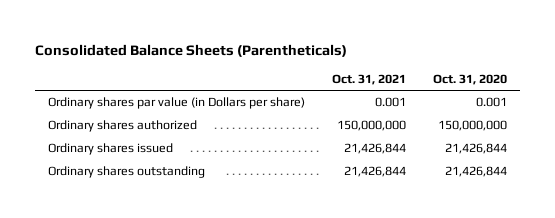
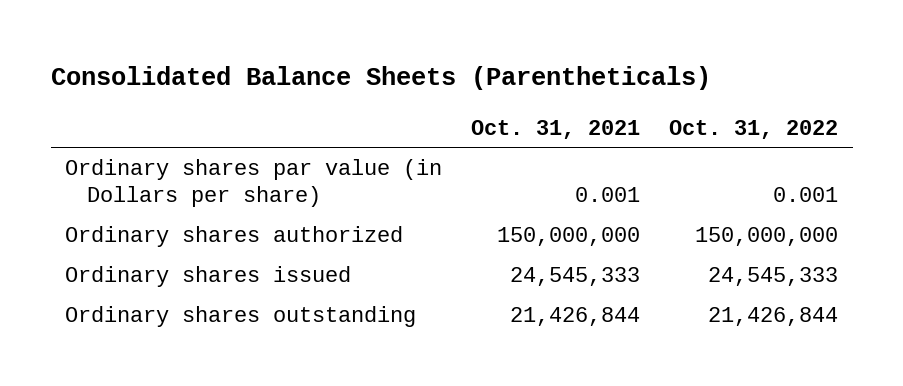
- | Oct. 31, 2021 | Oct. 31, 2020
+ | Oct. 31, 2021 | Oct. 31, 2022
- Ordinary shares issued | 21,426,844 | 21,426,844
+ Ordinary shares issued | 24,545,333 | 24,545,333

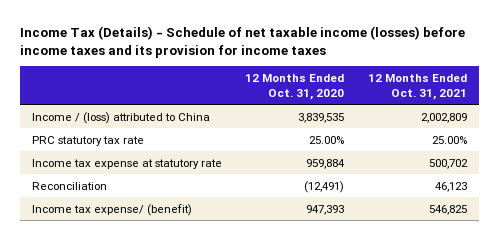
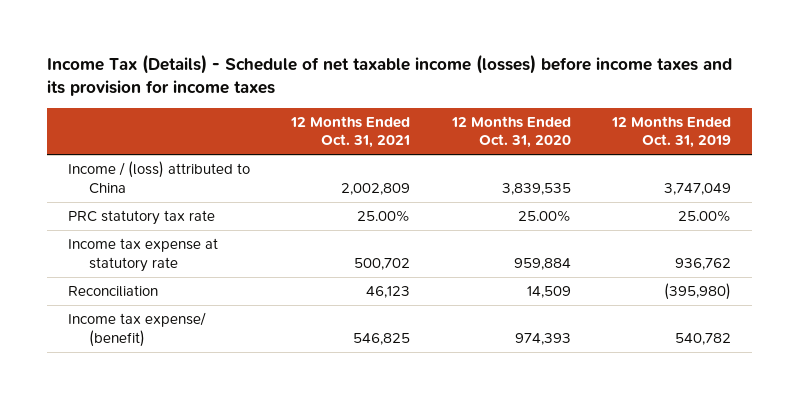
- | 12 Months Ended Oct. 31, 2020 | 12 Months Ended Oct. 31, 2021
+ | 12 Months Ended Oct. 31, 2021 | 12 Months Ended Oct. 31, 2020 | 12 Months Ended Oct. 31, 2019
- Reconciliation | (12,491) | 46,123
- Income tax expense/ (benefit) | 947,393 | 546,825
+ Reconciliation | 46,123 | 14,509 | (395,980)
+ Income tax expense/ (benefit) | 546,825 | 974,393 | 540,782

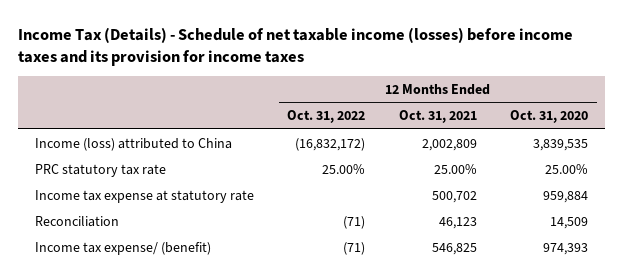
- | 12 Months Ended Oct. 31, 2021 | 12 Months Ended Oct. 31, 2020 | 12 Months Ended Oct. 31, 2019
+ | 12 Months Ended Oct. 31, 2022 | 12 Months Ended Oct. 31, 2021 | 12 Months Ended Oct. 31, 2020
- Income / (loss) attributed to China | 2,002,809 | 3,839,535 | 3,747,049
+ Income (loss) attributed to China | (16,832,172) | 2,002,809 | 3,839,535

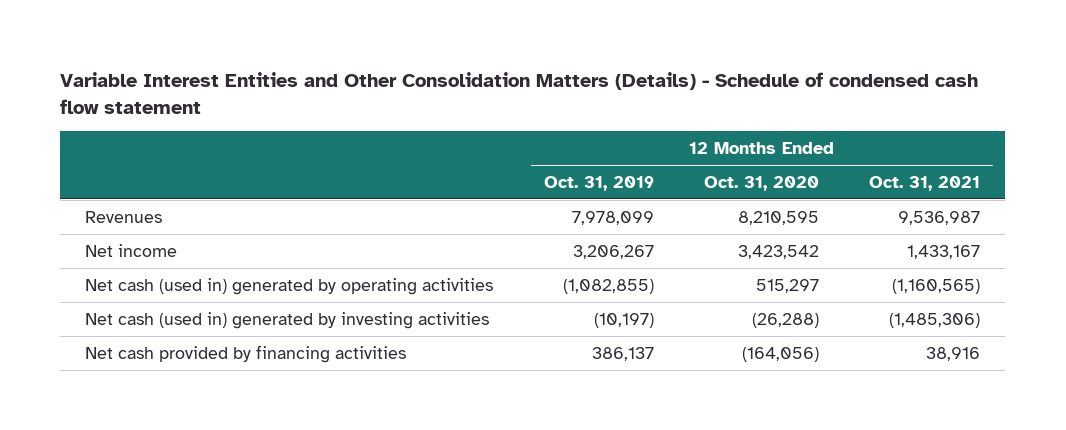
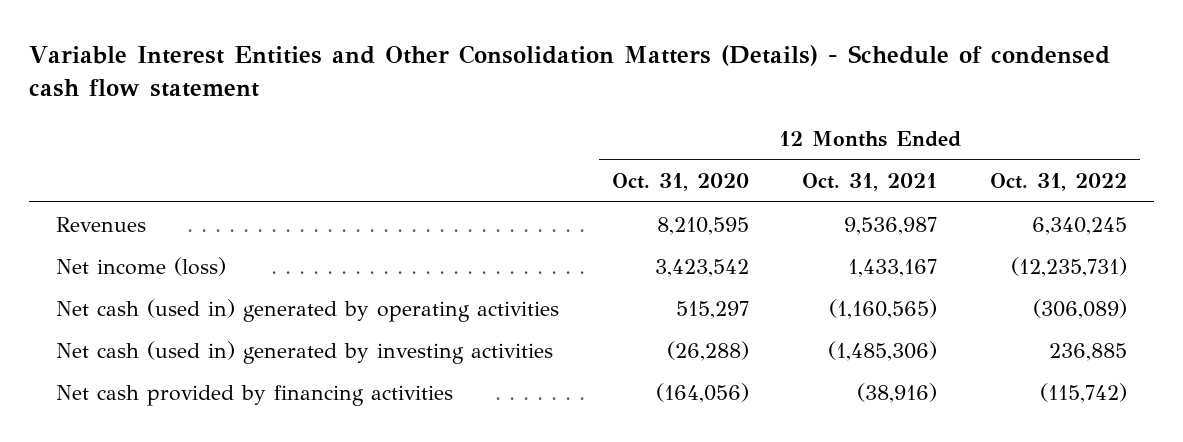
- | 12 Months Ended Oct. 31, 2019 | 12 Months Ended Oct. 31, 2020 | 12 Months Ended Oct. 31, 2021
+ | 12 Months Ended Oct. 31, 2020 | 12 Months Ended Oct. 31, 2021 | 12 Months Ended Oct. 31, 2022
- Net income | 3,206,267 | 3,423,542 | 1,433,167
+ Net income (loss) | 3,423,542 | 1,433,167 | (12,235,731)
- Net cash provided by financing activities | 386,137 | (164,056) | 38,916
+ Net cash provided by financing activities | (164,056) | (38,916) | (115,742)

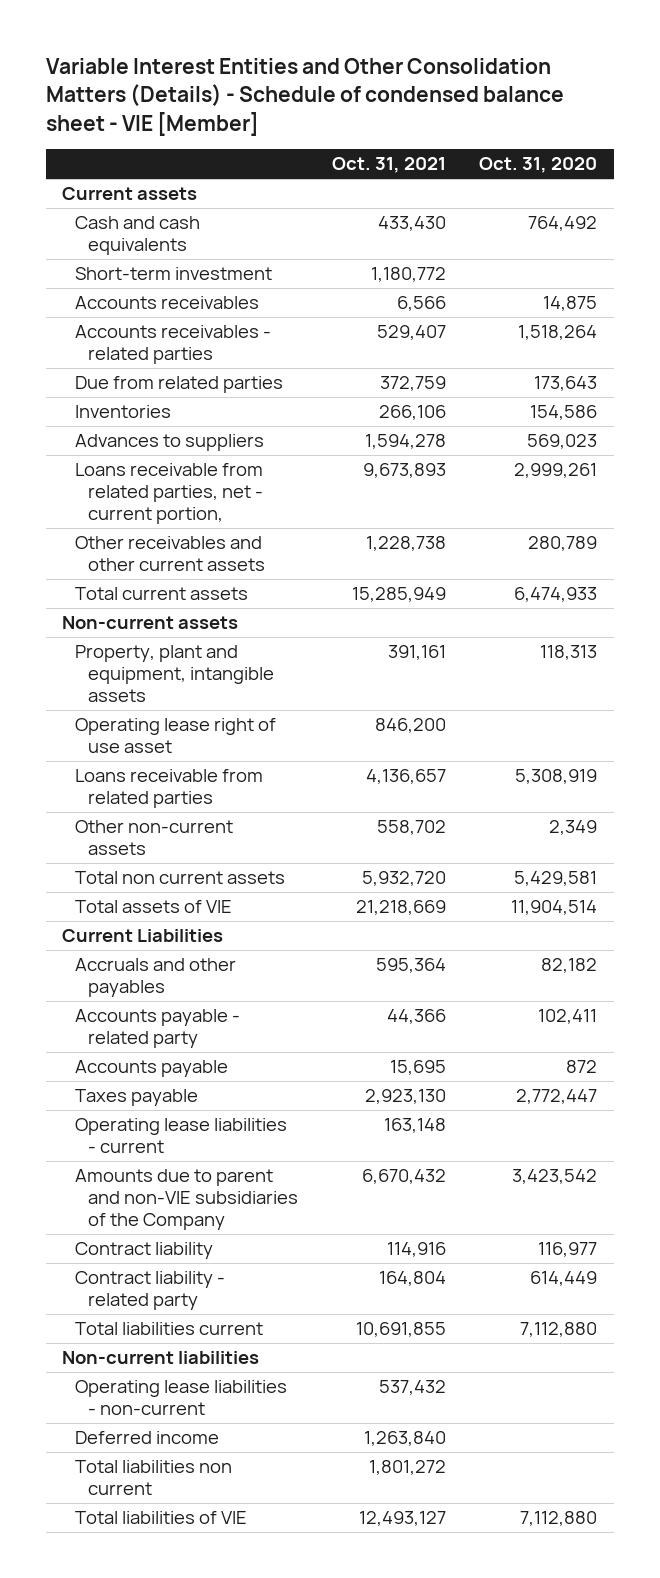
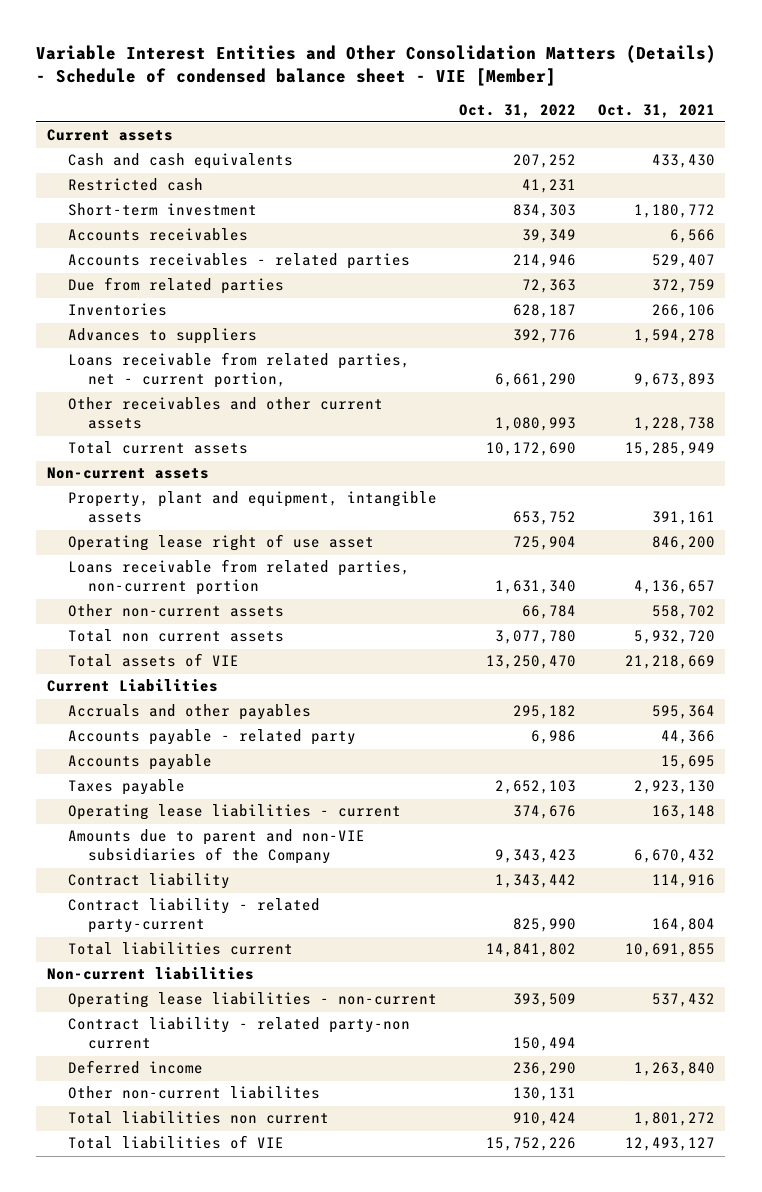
- | Oct. 31, 2021 | Oct. 31, 2020
+ | Oct. 31, 2022 | Oct. 31, 2021
+ Restricted cash | 41,231 |
- Loans receivable from related parties | 4,136,657 | 5,308,919
+ Loans receivable from related parties, non-current portion | 1,631,340 | 4,136,657
- Contract liability - related party | 164,804 | 614,449
+ Contract liability - related party-current | 825,990 | 164,804
+ Contract liability - related party-non current | 150,494 |
+ Other non-current liabilites | 130,131 |

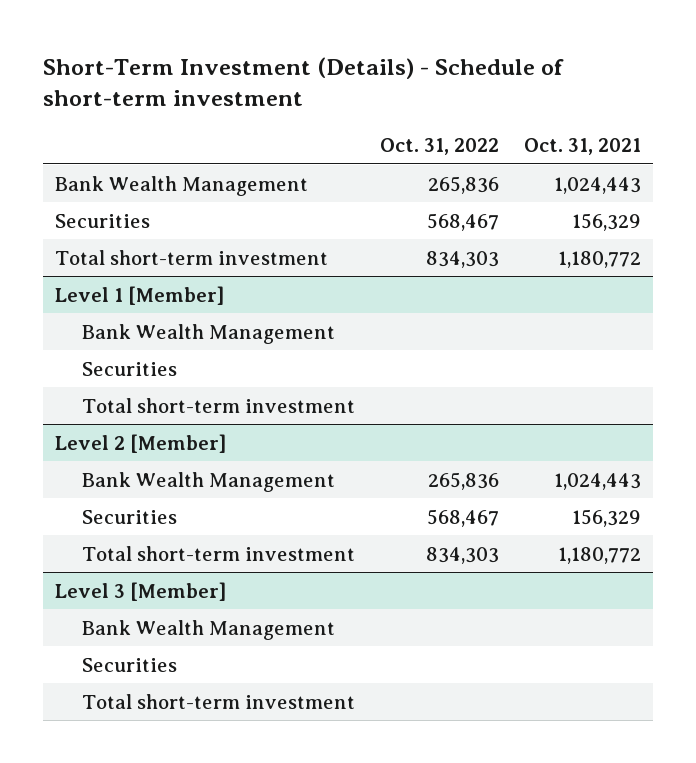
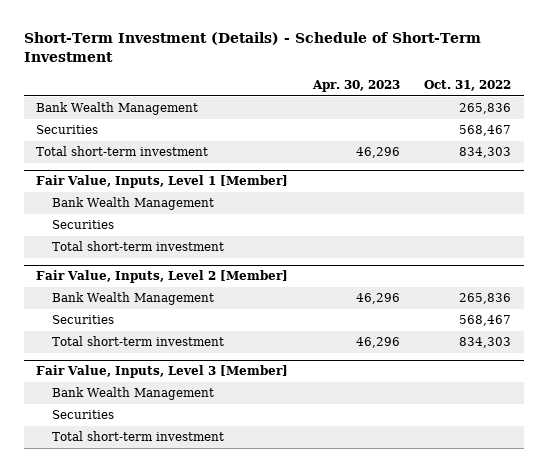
- Short-Term Investment (Details) - Schedule of short-term investment
+ Short-Term Investment (Details) - Schedule of Short-Term Investment
- | Oct. 31, 2022 | Oct. 31, 2021
+ | Apr. 30, 2023 | Oct. 31, 2022
- Level 1 [Member]
+ Fair Value, Inputs, Level 1 [Member]
- Level 2 [Member]
+ Fair Value, Inputs, Level 2 [Member]
- Level 3 [Member]
+ Fair Value, Inputs, Level 3 [Member]

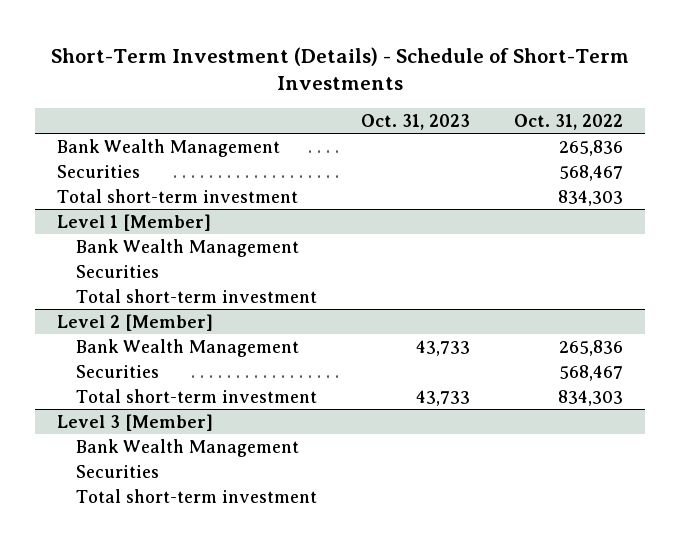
- Short-Term Investment (Details) - Schedule of Short-Term Investment
+ Short-Term Investment (Details) - Schedule of Short-Term Investments
- | Apr. 30, 2023 | Oct. 31, 2022
+ | Oct. 31, 2023 | Oct. 31, 2022
- Fair Value, Inputs, Level 1 [Member]
+ Level 1 [Member]
- Fair Value, Inputs, Level 2 [Member]
+ Level 2 [Member]
- Fair Value, Inputs, Level 3 [Member]
+ Level 3 [Member]

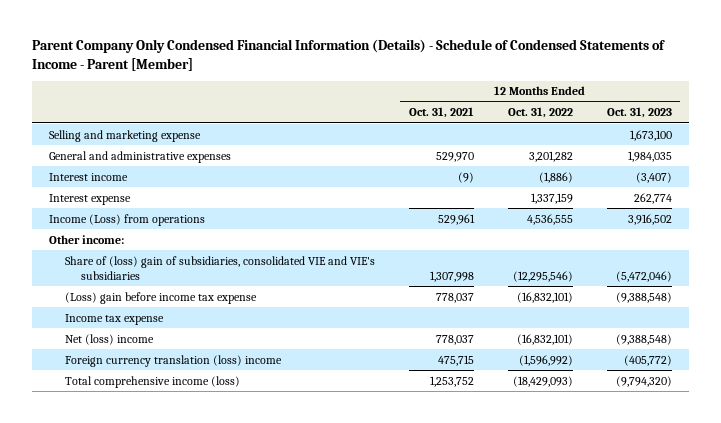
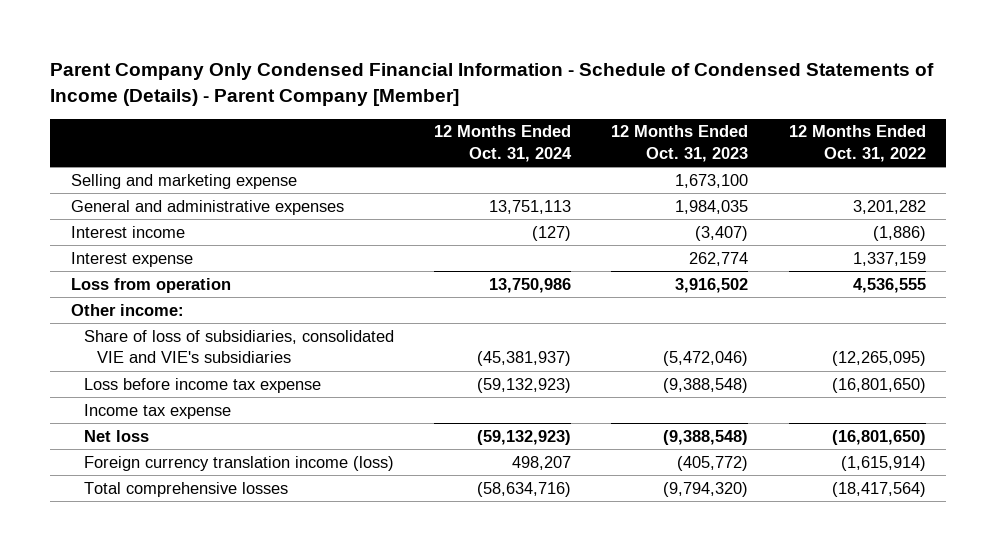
- Parent Company Only Condensed Financial Information (Details) - Schedule of Condensed Statements of Income - Parent [Member]
+ Parent Company Only Condensed Financial Information - Schedule of Condensed Statements of Income (Details) - Parent Company [Member]
- | 12 Months Ended Oct. 31, 2021 | 12 Months Ended Oct. 31, 2022 | 12 Months Ended Oct. 31, 2023
+ | 12 Months Ended Oct. 31, 2024 | 12 Months Ended Oct. 31, 2023 | 12 Months Ended Oct. 31, 2022
- Income (Loss) from operations | 529,961 | 4,536,555 | 3,916,502
+ Loss from operation | 13,750,986 | 3,916,502 | 4,536,555
- Share of (loss) gain of subsidiaries, consolidated VIE and VIE's subsidiaries | 1,307,998 | (12,295,546) | (5,472,046)
- (Loss) gain before income tax expense | 778,037 | (16,832,101) | (9,388,548)
+ Share of loss of subsidiaries, consolidated VIE and VIE's subsidiaries | (45,381,937) | (5,472,046) | (12,265,095)
+ Loss before income tax expense | (59,132,923) | (9,388,548) | (16,801,650)
- Net (loss) income | 778,037 | (16,832,101) | (9,388,548)
- Foreign currency translation (loss) income | 475,715 | (1,596,992) | (405,772)
- Total comprehensive income (loss) | 1,253,752 | (18,429,093) | (9,794,320)
+ Net loss | (59,132,923) | (9,388,548) | (16,801,650)
+ Foreign currency translation income (loss) | 498,207 | (405,772) | (1,615,914)
+ Total comprehensive losses | (58,634,716) | (9,794,320) | (18,417,564)

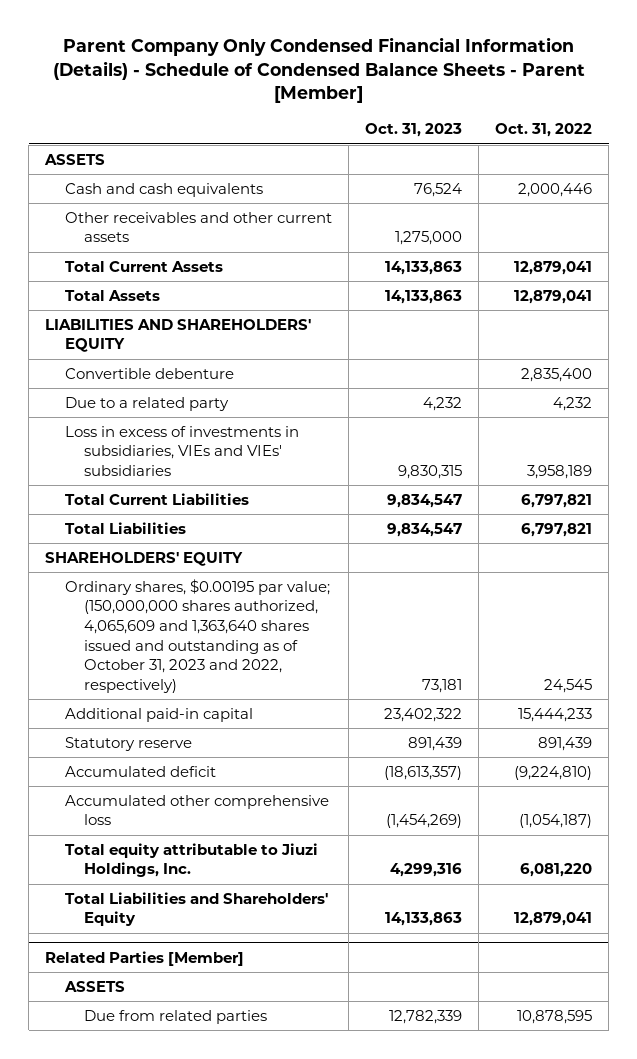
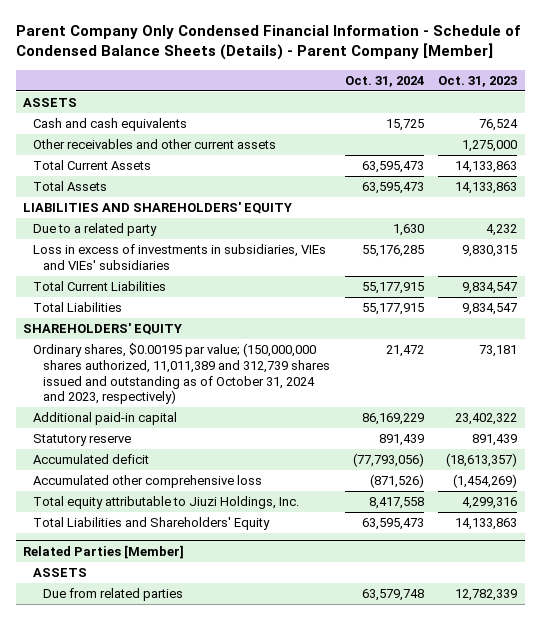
- Parent Company Only Condensed Financial Information (Details) - Schedule of Condensed Balance Sheets - Parent [Member]
+ Parent Company Only Condensed Financial Information - Schedule of Condensed Balance Sheets (Details) - Parent Company [Member]
- | Oct. 31, 2023 | Oct. 31, 2022
+ | Oct. 31, 2024 | Oct. 31, 2023
- Convertible debenture | | 2,835,400
- Ordinary shares, $0.00195 par value; (150,000,000 shares authorized, 4,065,609 and 1,363,640 shares issued and outstanding as of October 31, 2023 and 2022, respectively) | 73,181 | 24,545
+ Ordinary shares, $0.00195 par value; (150,000,000 shares authorized, 11,011,389 and 312,739 shares issued and outstanding as of October 31, 2024 and 2023, respectively) | 21,472 | 73,181

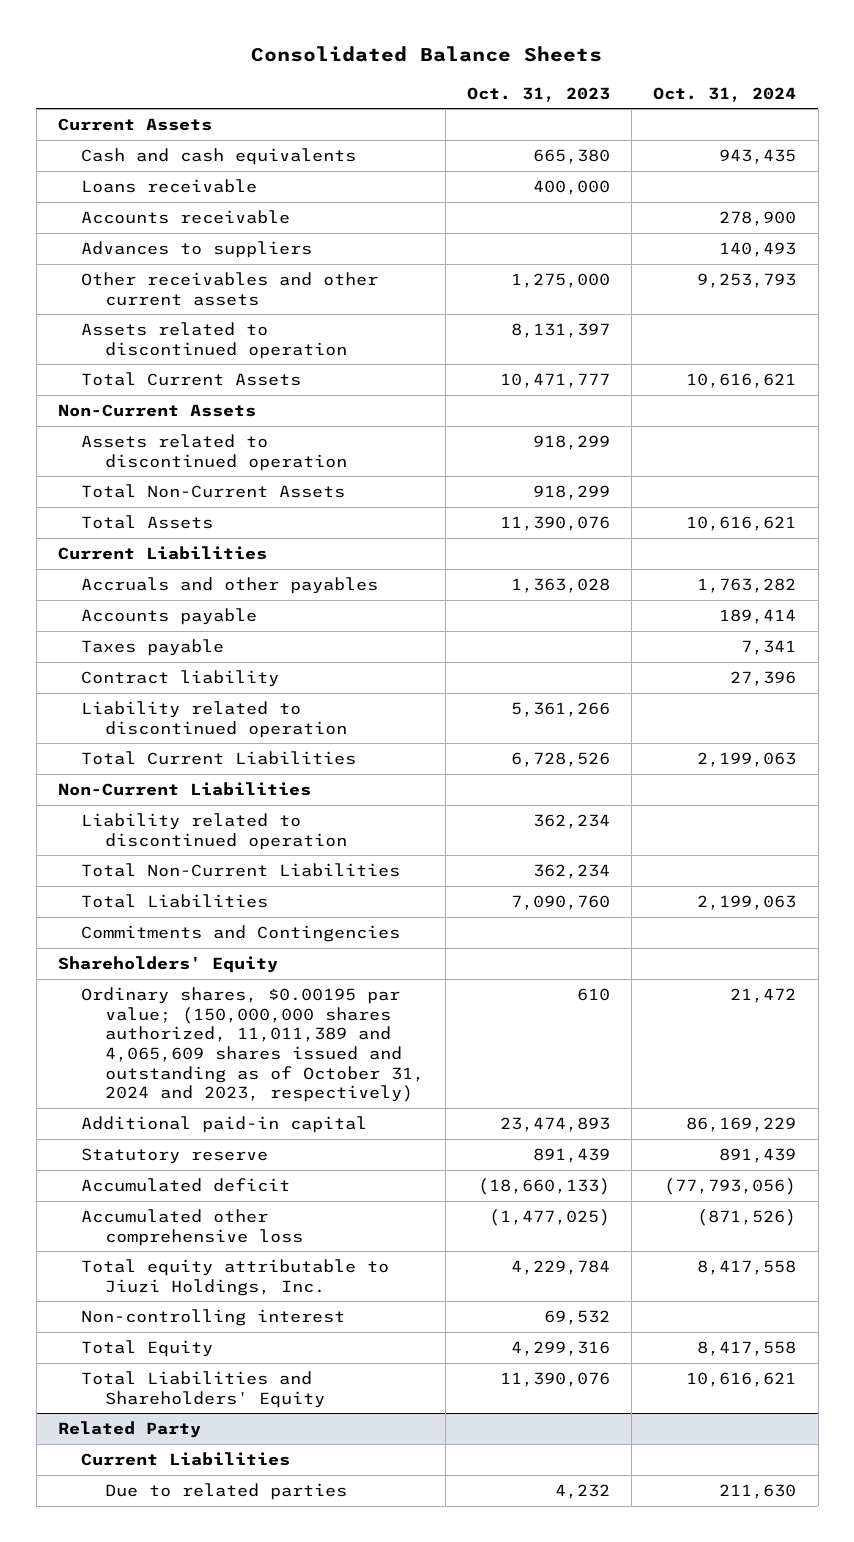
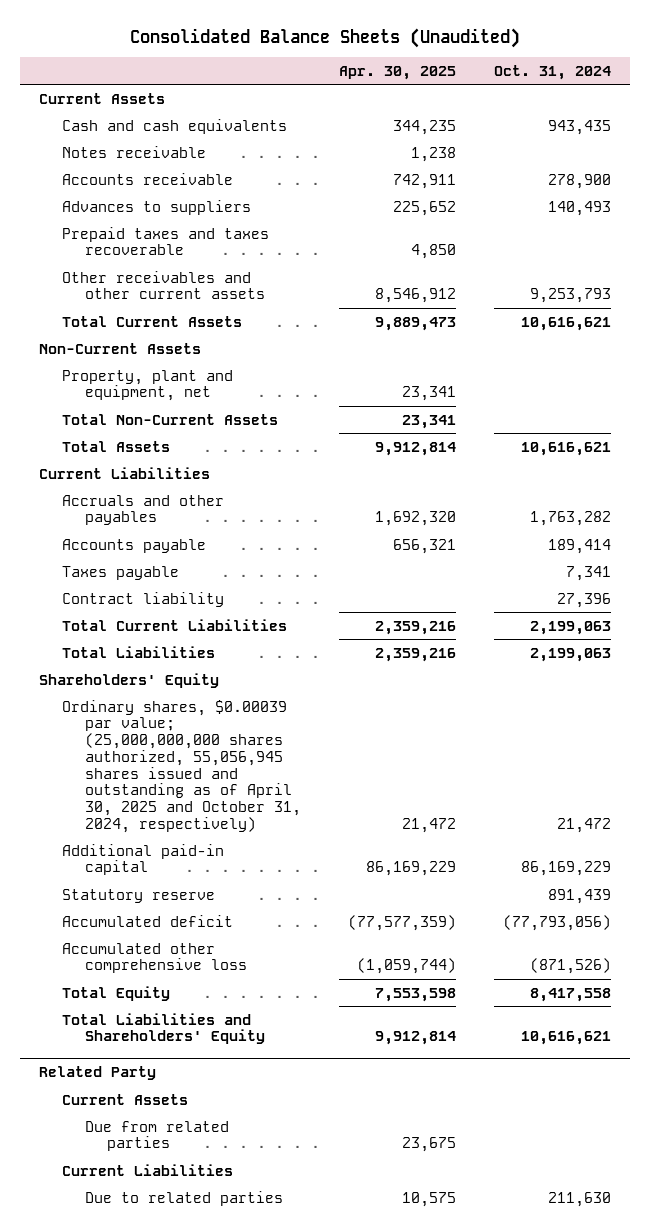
- Consolidated Balance Sheets
+ Consolidated Balance Sheets (Unaudited)
- | Oct. 31, 2023 | Oct. 31, 2024
+ | Apr. 30, 2025 | Oct. 31, 2024
- Loans receivable | 400,000 |
+ Notes receivable | 1,238 |
+ Prepaid taxes and taxes recoverable | 4,850 |
- Assets related to discontinued operation | 8,131,397 |
- Assets related to discontinued operation | 918,299 |
+ Property, plant and equipment, net | 23,341 |
- Liability related to discontinued operation | 5,361,266 |
- Non-Current Liabilities
- Liability related to discontinued operation | 362,234 |
- Total Non-Current Liabilities | 362,234 |
- Commitments and Contingencies
- Ordinary shares, $0.00195 par value; (150,000,000 shares authorized, 11,011,389 and 4,065,609 shares issued and outstanding as of October 31, 2024 and 2023, respectively) | 610 | 21,472
+ Ordinary shares, $0.00039 par value; (25,000,000,000 shares authorized, 55,056,945 shares issued and outstanding as of April 30, 2025 and October 31, 2024, respectively) | 21,472 | 21,472
- Total equity attributable to Jiuzi Holdings, Inc. | 4,229,784 | 8,417,558
- Non-controlling interest | 69,532 |
@ Related Party
+ Current Assets
+ Due from related parties | 23,675 |

